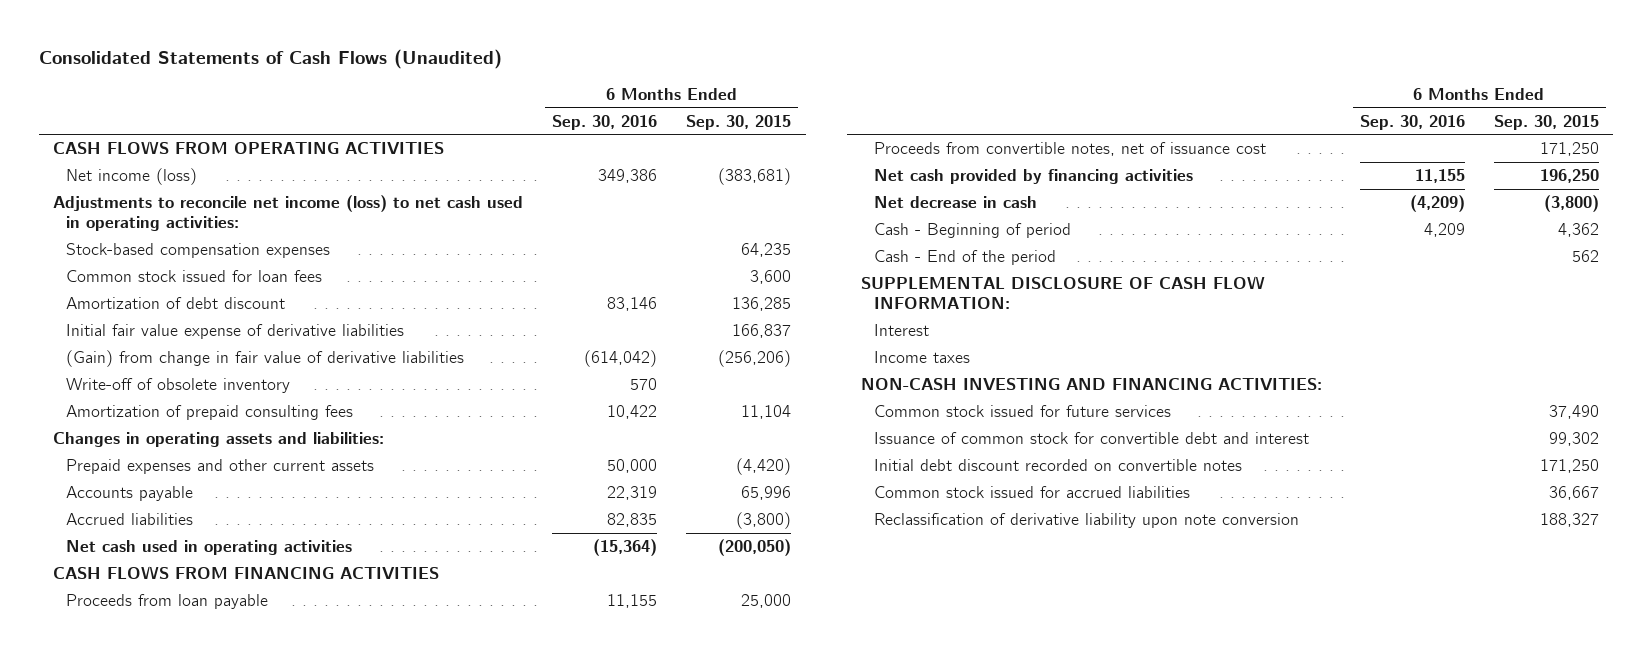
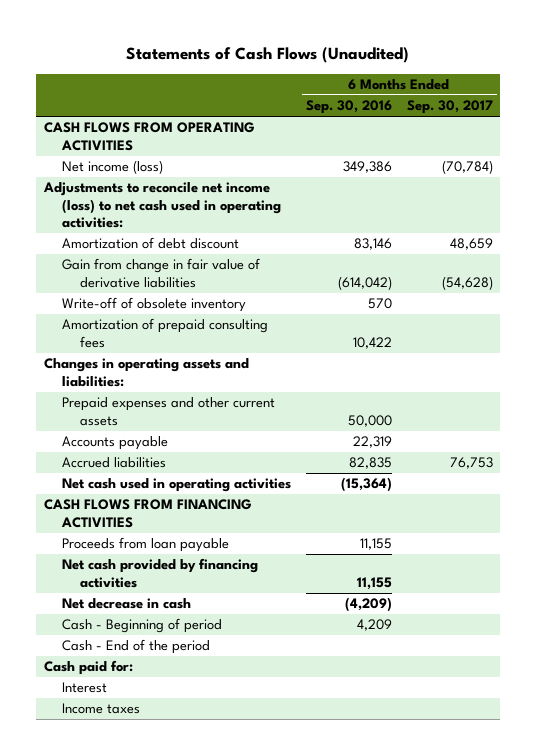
- Consolidated Statements of Cash Flows (Unaudited)
+ Statements of Cash Flows (Unaudited)
- | 6 Months Ended Sep. 30, 2016 | 6 Months Ended Sep. 30, 2015
+ | 6 Months Ended Sep. 30, 2016 | 6 Months Ended Sep. 30, 2017
- Stock-based compensation expenses | | 64,235
- Common stock issued for loan fees | | 3,600
- Initial fair value expense of derivative liabilities | | 166,837
- (Gain) from change in fair value of derivative liabilities | (614,042) | (256,206)
+ Gain from change in fair value of derivative liabilities | (614,042) | (54,628)
- Proceeds from convertible notes, net of issuance cost | | 171,250
- SUPPLEMENTAL DISCLOSURE OF CASH FLOW INFORMATION:
+ Cash paid for:
- NON-CASH INVESTING AND FINANCING ACTIVITIES:
- Common stock issued for future services | | 37,490
- Issuance of common stock for convertible debt and interest | | 99,302
- Initial debt discount recorded on convertible notes | | 171,250
- Common stock issued for accrued liabilities | | 36,667
- Reclassification of derivative liability upon note conversion | | 188,327

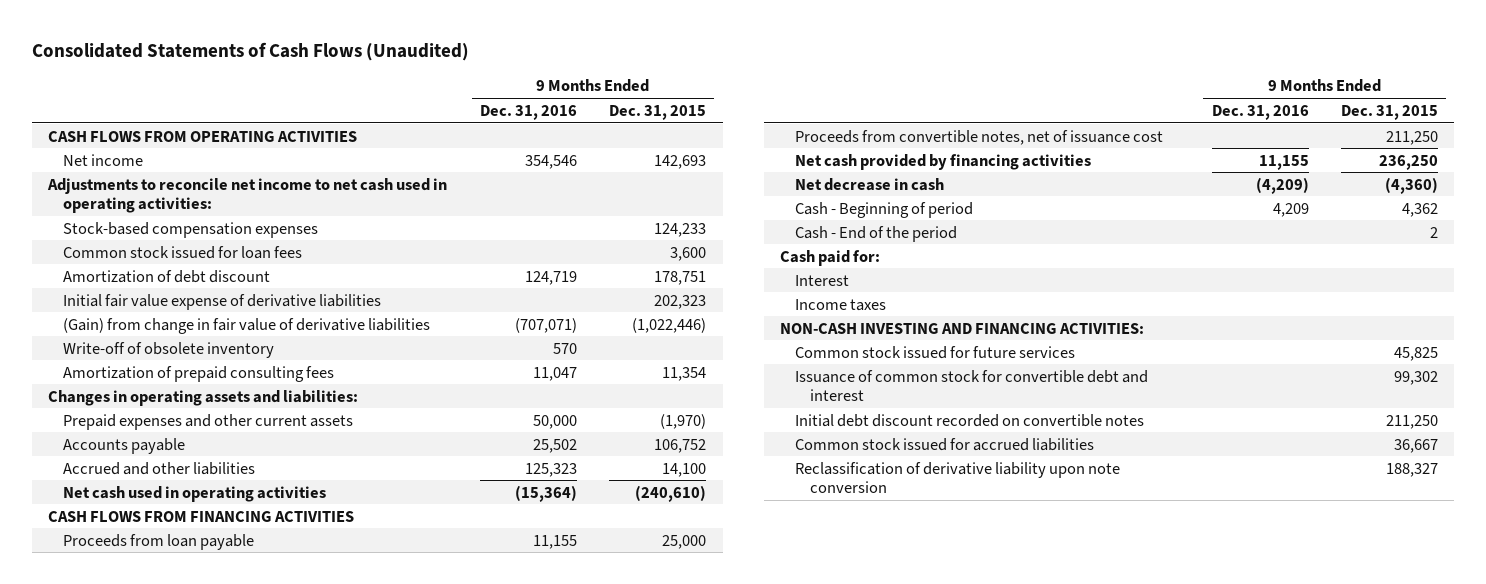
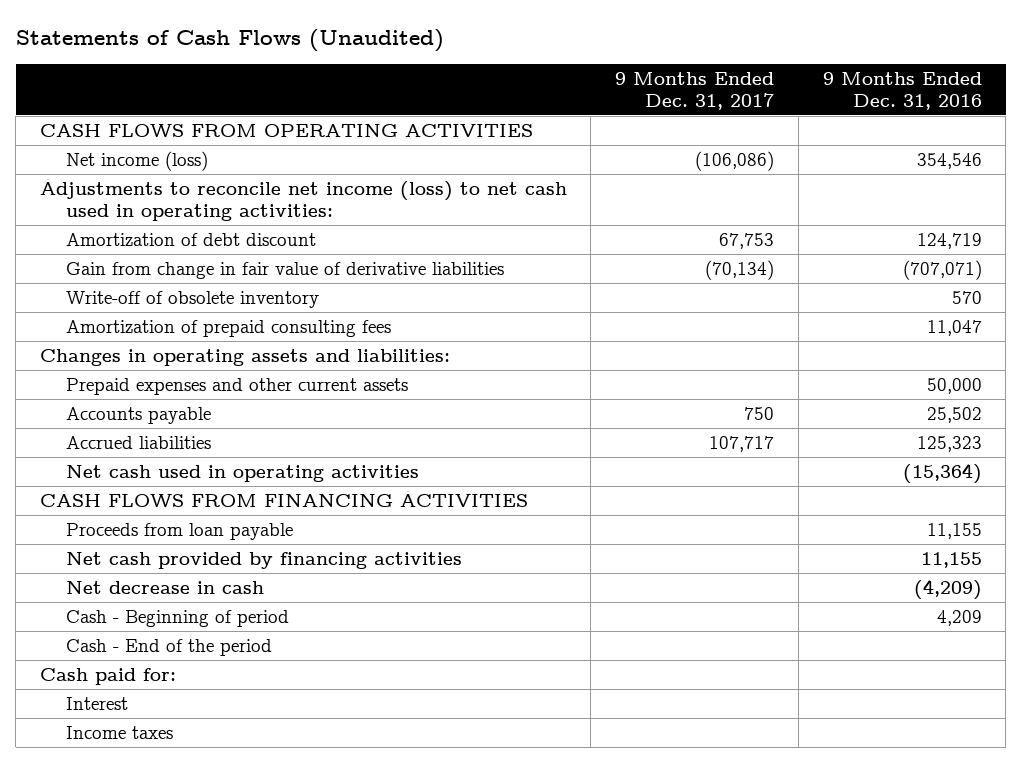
- Consolidated Statements of Cash Flows (Unaudited)
+ Statements of Cash Flows (Unaudited)
- | 9 Months Ended Dec. 31, 2016 | 9 Months Ended Dec. 31, 2015
+ | 9 Months Ended Dec. 31, 2017 | 9 Months Ended Dec. 31, 2016
- Net income | 354,546 | 142,693
- Adjustments to reconcile net income to net cash used in operating activities:
- Stock-based compensation expenses | | 124,233
- Common stock issued for loan fees | | 3,600
+ Net income (loss) | (106,086) | 354,546
+ Adjustments to reconcile net income (loss) to net cash used in operating activities:
- Initial fair value expense of derivative liabilities | | 202,323
- (Gain) from change in fair value of derivative liabilities | (707,071) | (1,022,446)
+ Gain from change in fair value of derivative liabilities | (70,134) | (707,071)
- Accrued and other liabilities | 125,323 | 14,100
+ Accrued liabilities | 107,717 | 125,323
- Proceeds from convertible notes, net of issuance cost | | 211,250
- NON-CASH INVESTING AND FINANCING ACTIVITIES:
- Common stock issued for future services | | 45,825
- Issuance of common stock for convertible debt and interest | | 99,302
- Initial debt discount recorded on convertible notes | | 211,250
- Common stock issued for accrued liabilities | | 36,667
- Reclassification of derivative liability upon note conversion | | 188,327

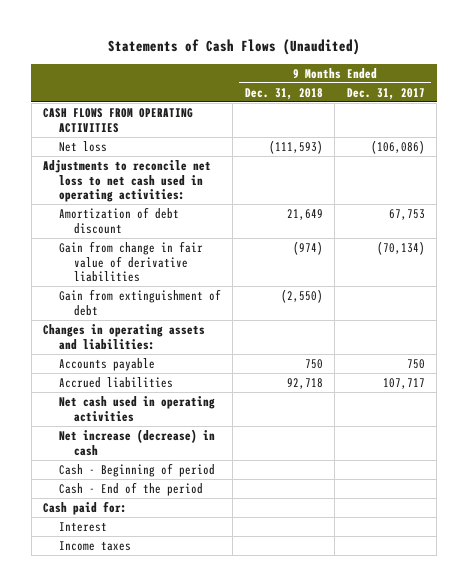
- | 9 Months Ended Dec. 31, 2017 | 9 Months Ended Dec. 31, 2016
+ | 9 Months Ended Dec. 31, 2018 | 9 Months Ended Dec. 31, 2017
- Net income (loss) | (106,086) | 354,546
- Adjustments to reconcile net income (loss) to net cash used in operating activities:
+ Net loss | (111,593) | (106,086)
+ Adjustments to reconcile net loss to net cash used in operating activities:
- Write-off of obsolete inventory | | 570
- Amortization of prepaid consulting fees | | 11,047
+ Gain from extinguishment of debt | (2,550) |
- Prepaid expenses and other current assets | | 50,000
- CASH FLOWS FROM FINANCING ACTIVITIES
- Proceeds from loan payable | | 11,155
- Net cash provided by financing activities | | 11,155
- Net decrease in cash | | (4,209)
+ Net increase (decrease) in cash

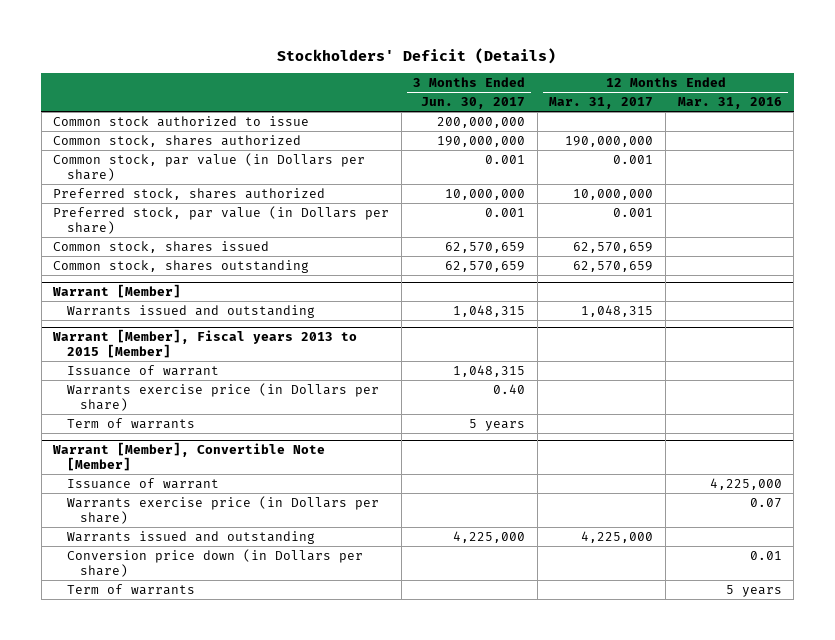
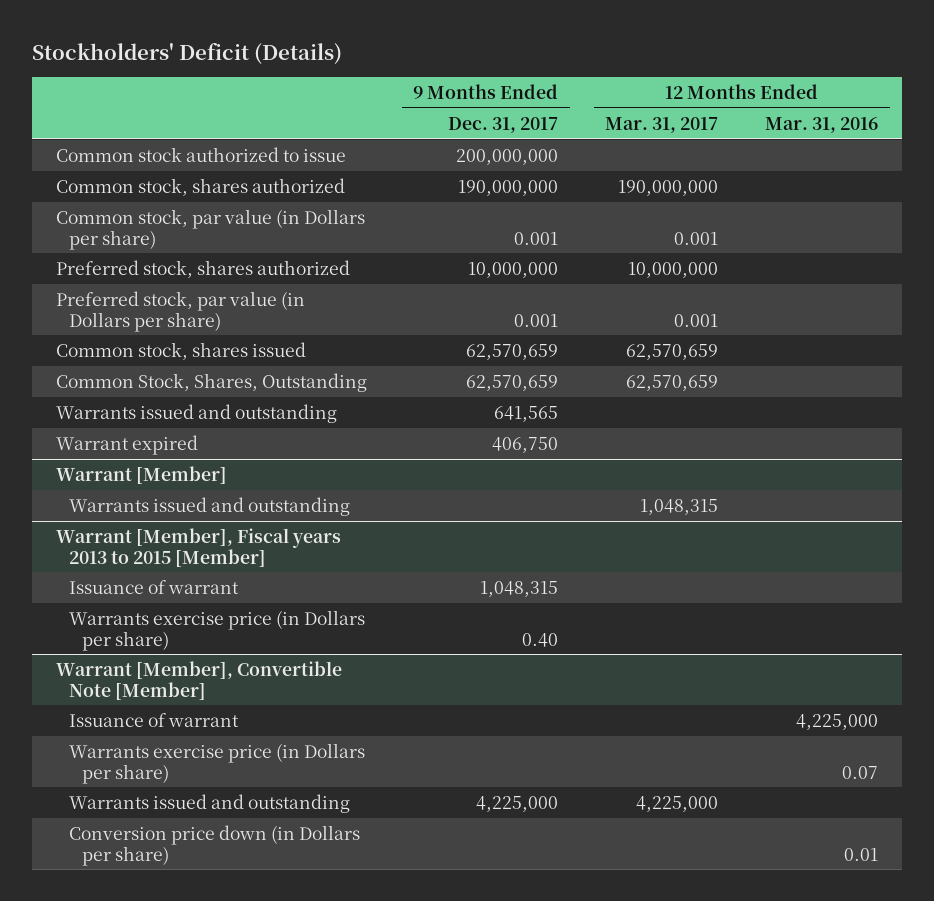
- | 3 Months Ended Jun. 30, 2017 | 12 Months Ended Mar. 31, 2017 | 12 Months Ended Mar. 31, 2016
+ | 9 Months Ended Dec. 31, 2017 | 12 Months Ended Mar. 31, 2017 | 12 Months Ended Mar. 31, 2016
- Common stock, shares outstanding | 62,570,659 | 62,570,659 |
+ Common Stock, Shares, Outstanding | 62,570,659 | 62,570,659 |
+ Warrants issued and outstanding | 641,565 | |
+ Warrant expired | 406,750 | |
@ Warrant [Member], Fiscal years 2013 to 2015 [Member]
- Term of warrants | 5 years | |
@ Warrant [Member], Convertible Note [Member]
- Term of warrants | | | 5 years

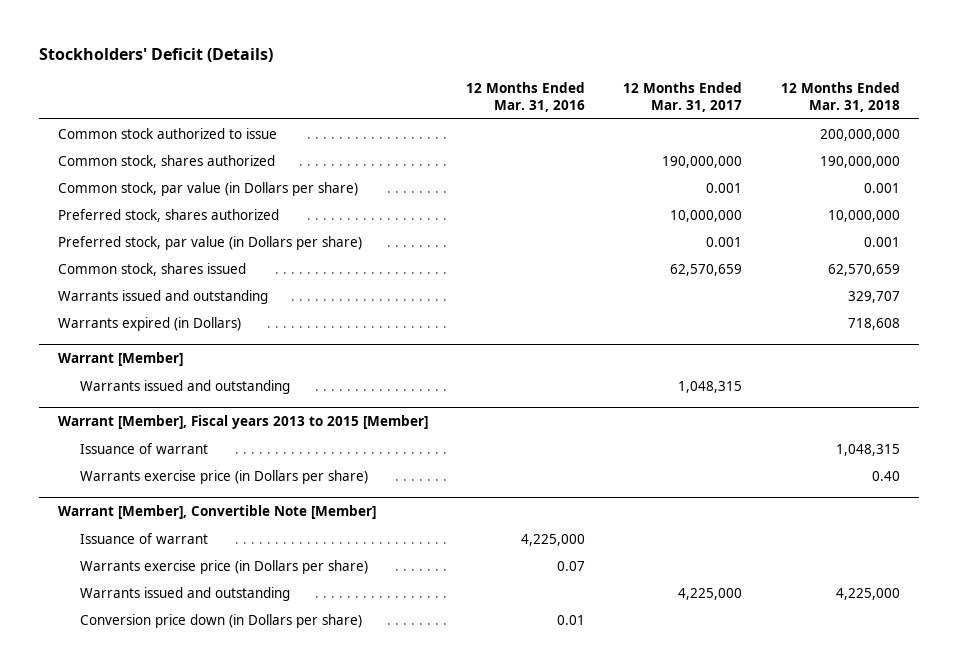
- | 9 Months Ended Dec. 31, 2017 | 12 Months Ended Mar. 31, 2017 | 12 Months Ended Mar. 31, 2016
+ | 12 Months Ended Mar. 31, 2016 | 12 Months Ended Mar. 31, 2017 | 12 Months Ended Mar. 31, 2018
- Common Stock, Shares, Outstanding | 62,570,659 | 62,570,659 |
- Warrant expired | 406,750 | |
+ Warrants expired (in Dollars) | | | 718,608

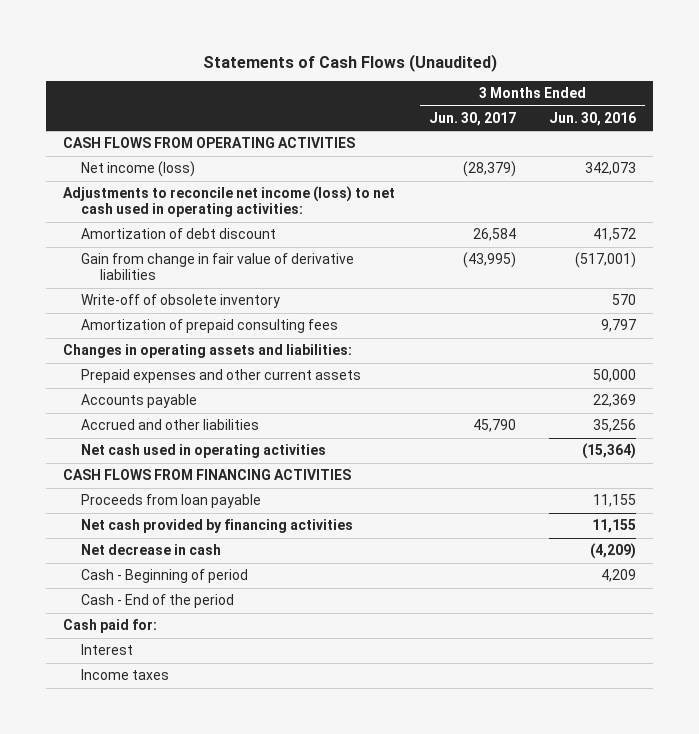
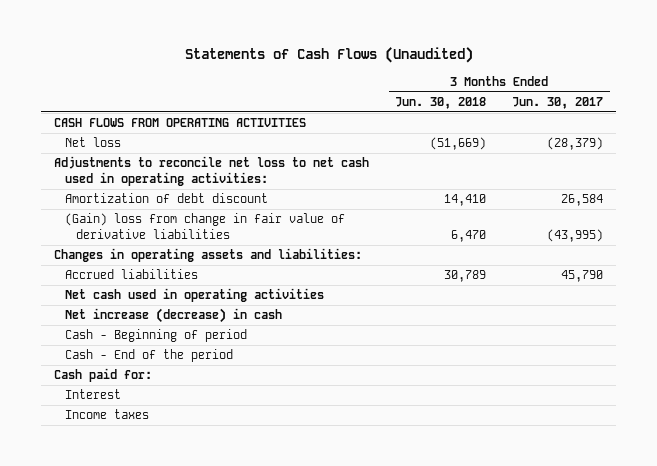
- | 3 Months Ended Jun. 30, 2017 | 3 Months Ended Jun. 30, 2016
+ | 3 Months Ended Jun. 30, 2018 | 3 Months Ended Jun. 30, 2017
- Net income (loss) | (28,379) | 342,073
- Adjustments to reconcile net income (loss) to net cash used in operating activities:
+ Net loss | (51,669) | (28,379)
+ Adjustments to reconcile net loss to net cash used in operating activities:
- Gain from change in fair value of derivative liabilities | (43,995) | (517,001)
- Write-off of obsolete inventory | | 570
- Amortization of prepaid consulting fees | | 9,797
+ (Gain) loss from change in fair value of derivative liabilities | 6,470 | (43,995)
- Prepaid expenses and other current assets | | 50,000
- Accounts payable | | 22,369
- Accrued and other liabilities | 45,790 | 35,256
+ Accrued liabilities | 30,789 | 45,790
- CASH FLOWS FROM FINANCING ACTIVITIES
- Proceeds from loan payable | | 11,155
- Net cash provided by financing activities | | 11,155
- Net decrease in cash | | (4,209)
+ Net increase (decrease) in cash

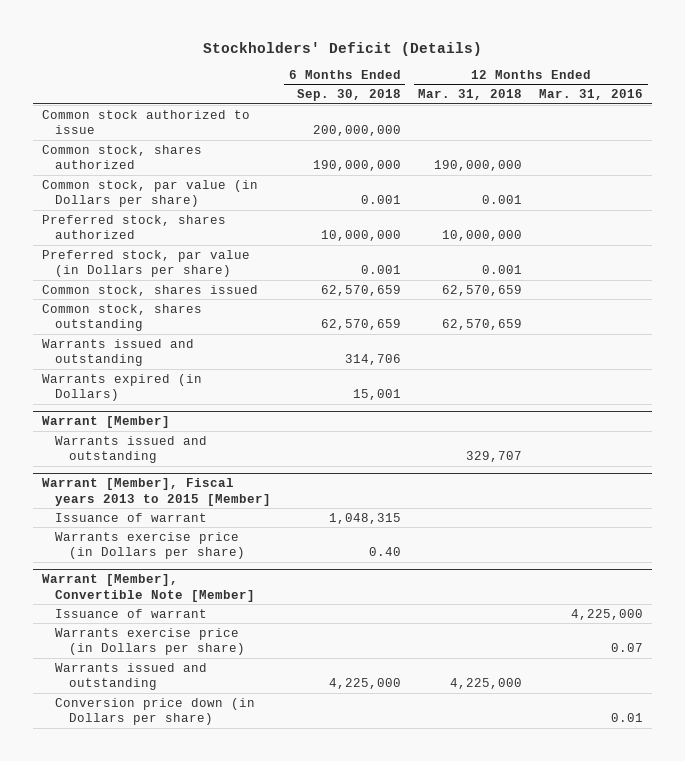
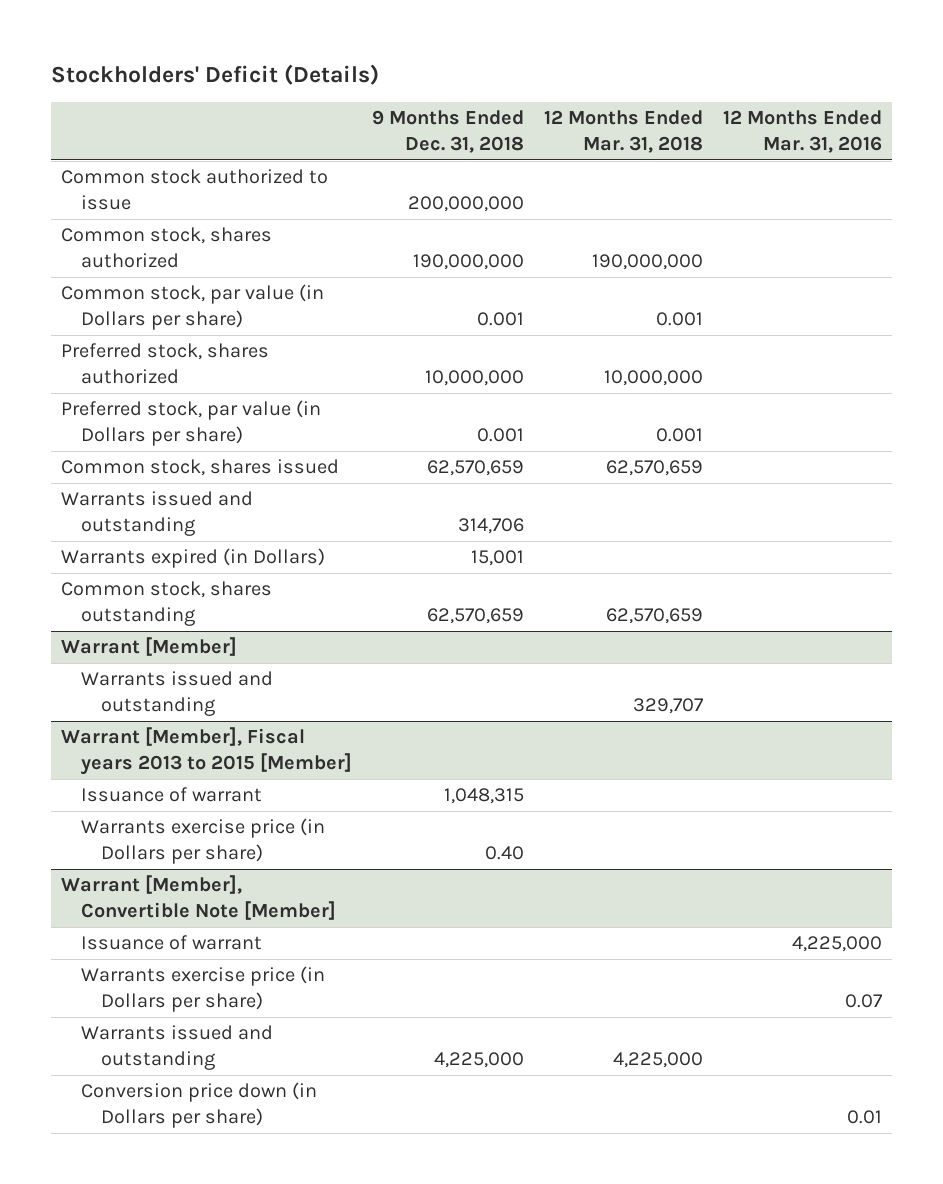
- | 6 Months Ended Sep. 30, 2018 | 12 Months Ended Mar. 31, 2018 | 12 Months Ended Mar. 31, 2016
+ | 9 Months Ended Dec. 31, 2018 | 12 Months Ended Mar. 31, 2018 | 12 Months Ended Mar. 31, 2016
moved down: Common stock, shares outstanding | 62,570,659 | 62,570,659 |

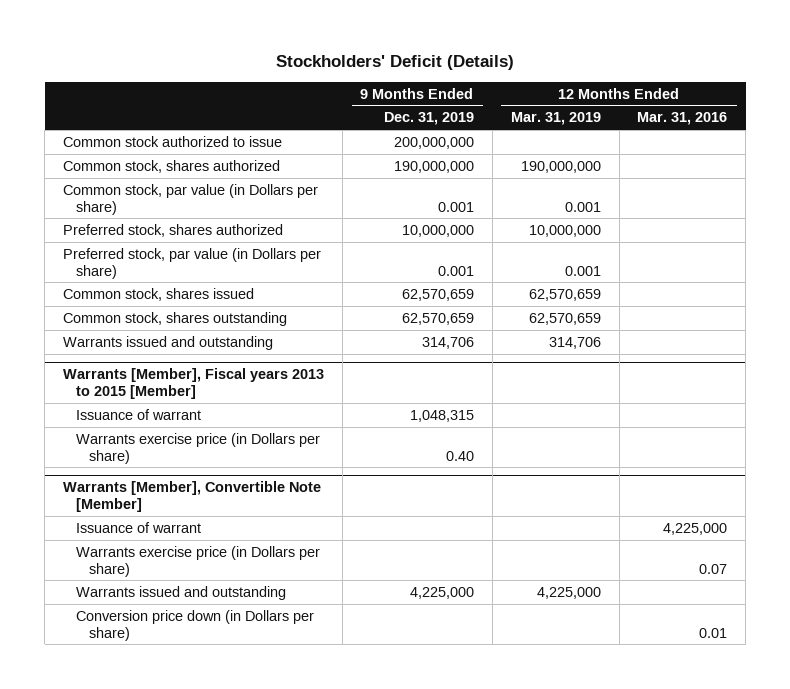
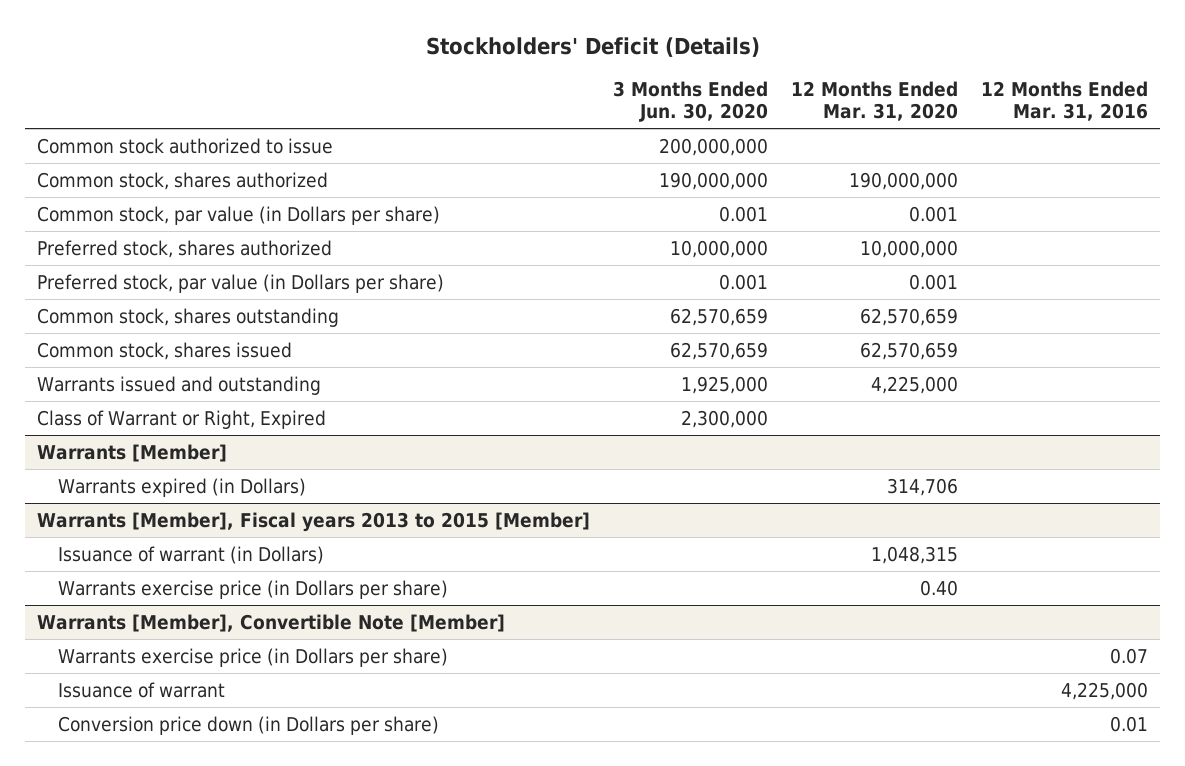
- | 9 Months Ended Dec. 31, 2019 | 12 Months Ended Mar. 31, 2019 | 12 Months Ended Mar. 31, 2016
+ | 3 Months Ended Jun. 30, 2020 | 12 Months Ended Mar. 31, 2020 | 12 Months Ended Mar. 31, 2016
moved down: Common stock, shares issued | 62,570,659 | 62,570,659 |
+ Class of Warrant or Right, Expired | 2,300,000 | |
+ Warrants [Member]
+ Warrants expired (in Dollars) | | 314,706 |
@ Warrants [Member], Fiscal years 2013 to 2015 [Member]
- Issuance of warrant | 1,048,315 | |
+ Issuance of warrant (in Dollars) | | 1,048,315 |
@ Warrants [Member], Convertible Note [Member]
- Warrants issued and outstanding | 4,225,000 | 4,225,000 |
moved down: Issuance of warrant | | | 4,225,000

